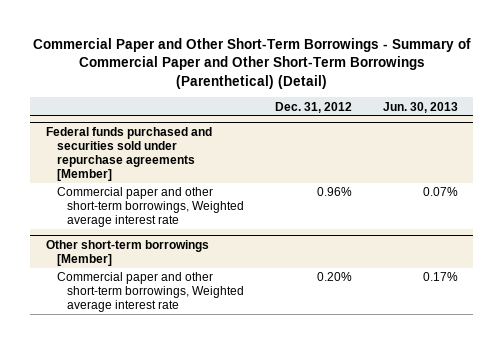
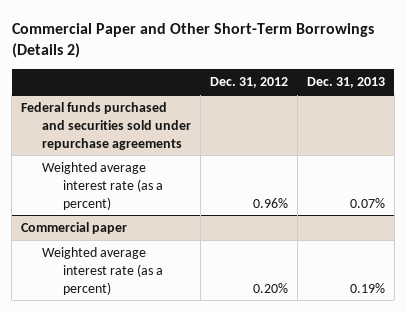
- Commercial Paper and Other Short-Term Borrowings - Summary of Commercial Paper and Other Short-Term Borrowings (Parenthetical) (Detail)
+ Commercial Paper and Other Short-Term Borrowings (Details 2)
- | Dec. 31, 2012 | Jun. 30, 2013
+ | Dec. 31, 2012 | Dec. 31, 2013
- Federal funds purchased and securities sold under repurchase agreements [Member]
- Commercial paper and other short-term borrowings, Weighted average interest rate | 0.96% | 0.07%
- Other short-term borrowings [Member]
- Commercial paper and other short-term borrowings, Weighted average interest rate | 0.20% | 0.17%
+ Federal funds purchased and securities sold under repurchase agreements
+ Weighted average interest rate (as a percent) | 0.96% | 0.07%
+ Commercial paper
+ Weighted average interest rate (as a percent) | 0.20% | 0.19%

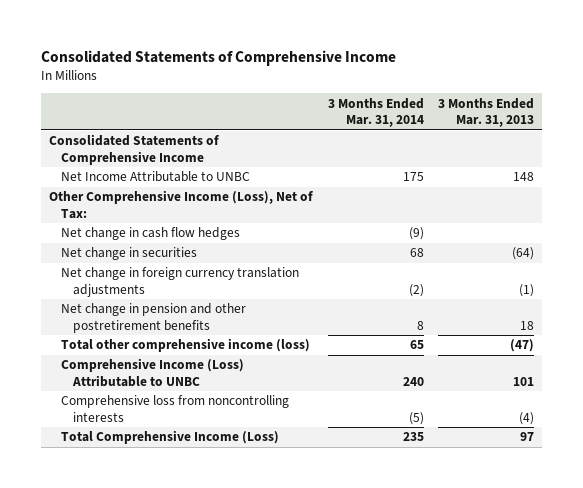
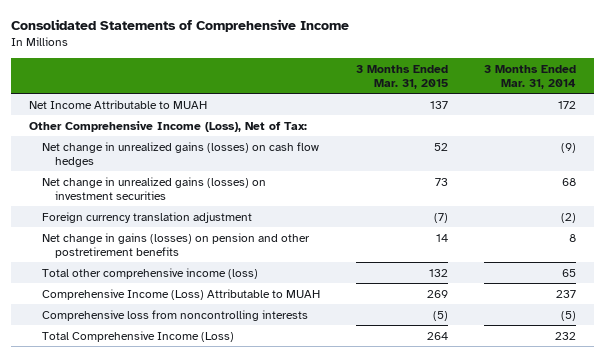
- | 3 Months Ended Mar. 31, 2014 | 3 Months Ended Mar. 31, 2013
+ | 3 Months Ended Mar. 31, 2015 | 3 Months Ended Mar. 31, 2014
- Consolidated Statements of Comprehensive Income
- Net Income Attributable to UNBC | 175 | 148
+ Net Income Attributable to MUAH | 137 | 172
- Net change in cash flow hedges | (9) |
- Net change in securities | 68 | (64)
- Net change in foreign currency translation adjustments | (2) | (1)
- Net change in pension and other postretirement benefits | 8 | 18
+ Net change in unrealized gains (losses) on cash flow hedges | 52 | (9)
+ Net change in unrealized gains (losses) on investment securities | 73 | 68
+ Foreign currency translation adjustment | (7) | (2)
+ Net change in gains (losses) on pension and other postretirement benefits | 14 | 8
- Comprehensive Income (Loss) Attributable to UNBC | 240 | 101
+ Comprehensive Income (Loss) Attributable to MUAH | 269 | 237
- Total Comprehensive Income (Loss) | 235 | 97
+ Total Comprehensive Income (Loss) | 264 | 232

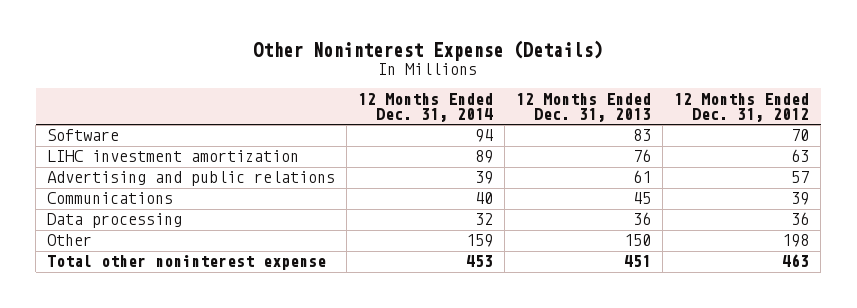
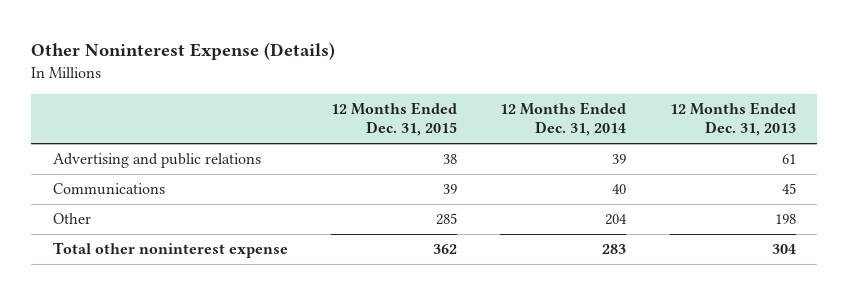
- | 12 Months Ended Dec. 31, 2014 | 12 Months Ended Dec. 31, 2013 | 12 Months Ended Dec. 31, 2012
+ | 12 Months Ended Dec. 31, 2015 | 12 Months Ended Dec. 31, 2014 | 12 Months Ended Dec. 31, 2013
- Software | 94 | 83 | 70
- LIHC investment amortization | 89 | 76 | 63
- Data processing | 32 | 36 | 36
- Other | 159 | 150 | 198
- Total other noninterest expense | 453 | 451 | 463
+ Other | 285 | 204 | 198
+ Total other noninterest expense | 362 | 283 | 304

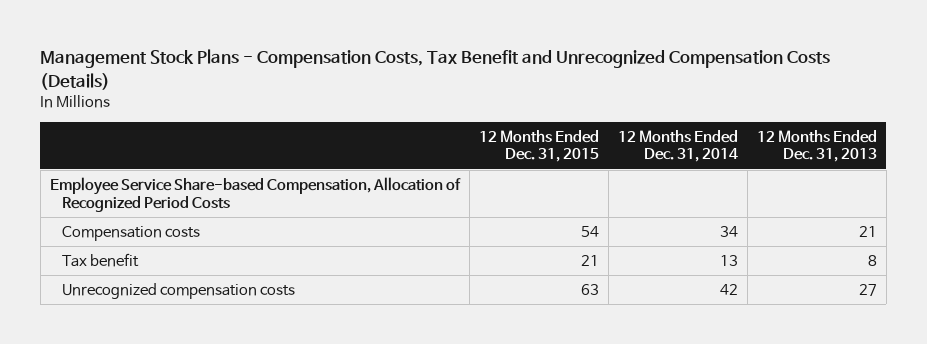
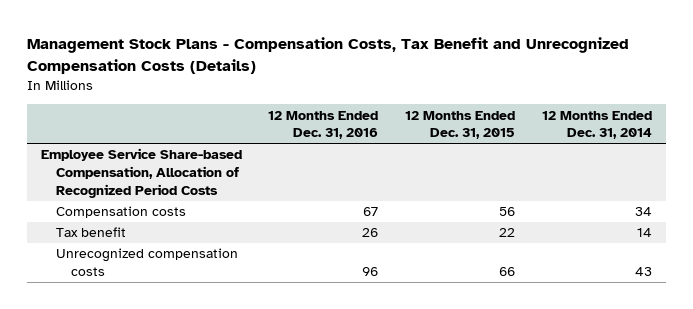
- | 12 Months Ended Dec. 31, 2015 | 12 Months Ended Dec. 31, 2014 | 12 Months Ended Dec. 31, 2013
+ | 12 Months Ended Dec. 31, 2016 | 12 Months Ended Dec. 31, 2015 | 12 Months Ended Dec. 31, 2014
- Compensation costs | 54 | 34 | 21
- Tax benefit | 21 | 13 | 8
- Unrecognized compensation costs | 63 | 42 | 27
+ Compensation costs | 67 | 56 | 34
+ Tax benefit | 26 | 22 | 14
+ Unrecognized compensation costs | 96 | 66 | 43

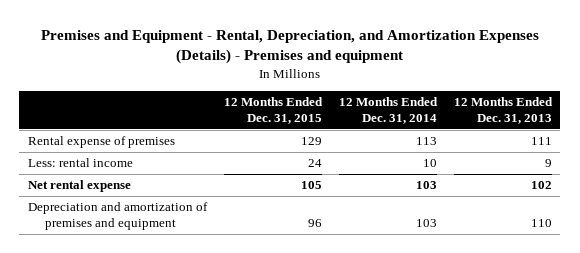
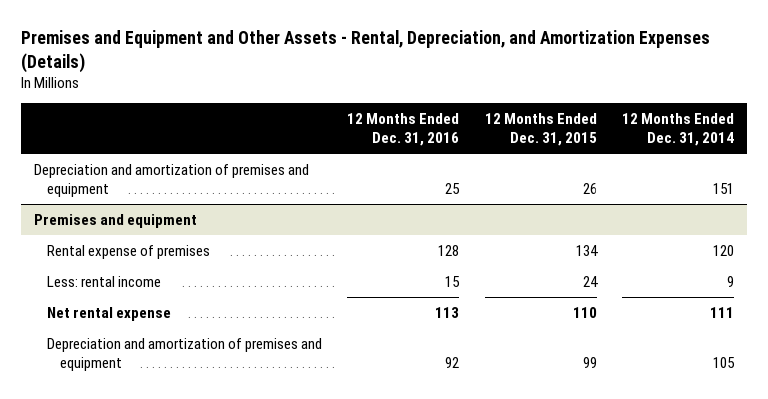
- Premises and Equipment - Rental, Depreciation, and Amortization Expenses (Details) - Premises and equipment
+ Premises and Equipment and Other Assets - Rental, Depreciation, and Amortization Expenses (Details)
- | 12 Months Ended Dec. 31, 2015 | 12 Months Ended Dec. 31, 2014 | 12 Months Ended Dec. 31, 2013
+ | 12 Months Ended Dec. 31, 2016 | 12 Months Ended Dec. 31, 2015 | 12 Months Ended Dec. 31, 2014
- Rental expense of premises | 129 | 113 | 111
- Less: rental income | 24 | 10 | 9
- Net rental expense | 105 | 103 | 102
- Depreciation and amortization of premises and equipment | 96 | 103 | 110
+ Depreciation and amortization of premises and equipment | 25 | 26 | 151
+ Premises and equipment
+ Rental expense of premises | 128 | 134 | 120
+ Less: rental income | 15 | 24 | 9
+ Net rental expense | 113 | 110 | 111
+ Depreciation and amortization of premises and equipment | 92 | 99 | 105

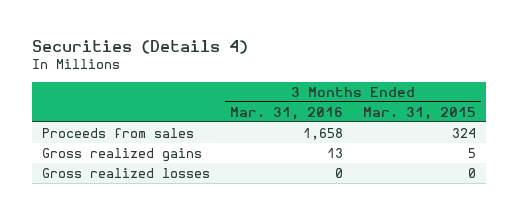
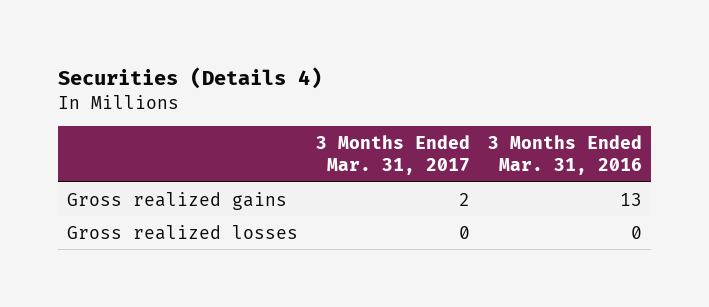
- | 3 Months Ended Mar. 31, 2016 | 3 Months Ended Mar. 31, 2015
+ | 3 Months Ended Mar. 31, 2017 | 3 Months Ended Mar. 31, 2016
- Proceeds from sales | 1,658 | 324

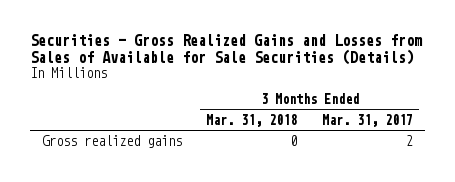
- Securities (Details 4)
+ Securities - Gross Realized Gains and Losses from Sales of Available for Sale Securities (Details)
- | 3 Months Ended Mar. 31, 2017 | 3 Months Ended Mar. 31, 2016
+ | 3 Months Ended Mar. 31, 2018 | 3 Months Ended Mar. 31, 2017
- Gross realized losses | 0 | 0

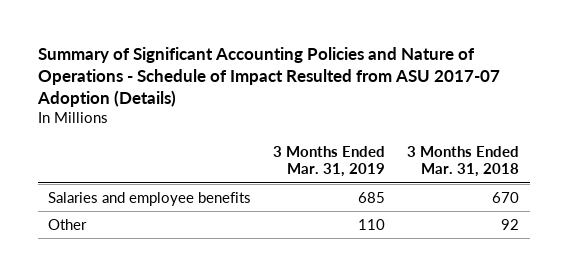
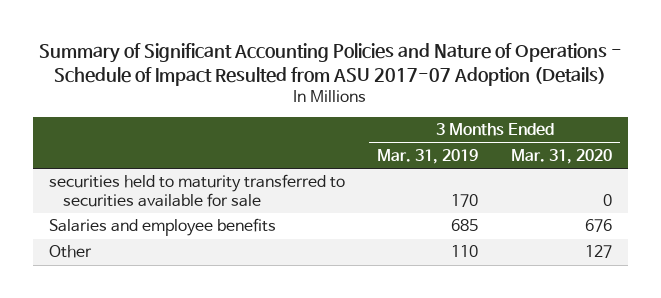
- | 3 Months Ended Mar. 31, 2019 | 3 Months Ended Mar. 31, 2018
+ | 3 Months Ended Mar. 31, 2019 | 3 Months Ended Mar. 31, 2020
+ securities held to maturity transferred to securities available for sale | 170 | 0

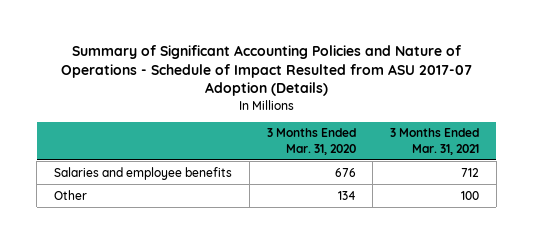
- | 3 Months Ended Mar. 31, 2019 | 3 Months Ended Mar. 31, 2020
+ | 3 Months Ended Mar. 31, 2020 | 3 Months Ended Mar. 31, 2021
- securities held to maturity transferred to securities available for sale | 170 | 0
- Other | 110 | 127
+ Other | 134 | 100

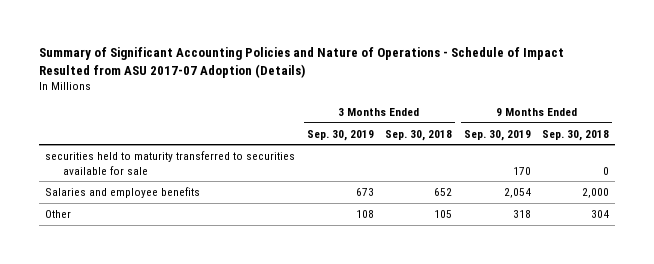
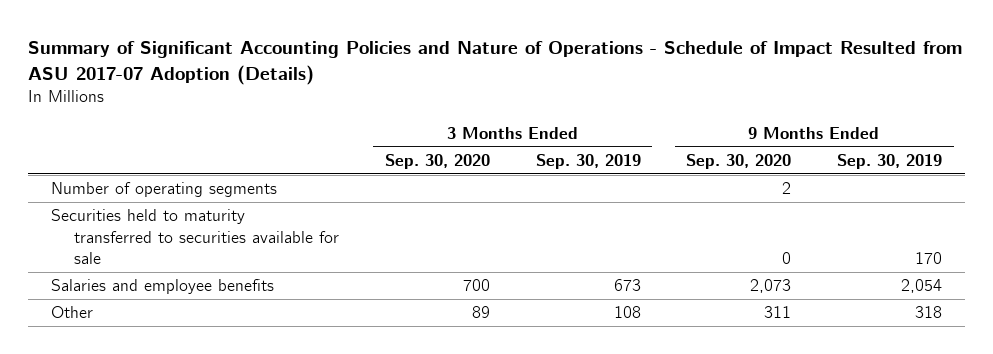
- | 3 Months Ended Sep. 30, 2019 | 3 Months Ended Sep. 30, 2018 | 9 Months Ended Sep. 30, 2019 | 9 Months Ended Sep. 30, 2018
+ | 3 Months Ended Sep. 30, 2020 | 3 Months Ended Sep. 30, 2019 | 9 Months Ended Sep. 30, 2020 | 9 Months Ended Sep. 30, 2019
- securities held to maturity transferred to securities available for sale | | | 170 | 0
+ Number of operating segments | | | 2 |
+ Securities held to maturity transferred to securities available for sale | | | 0 | 170

